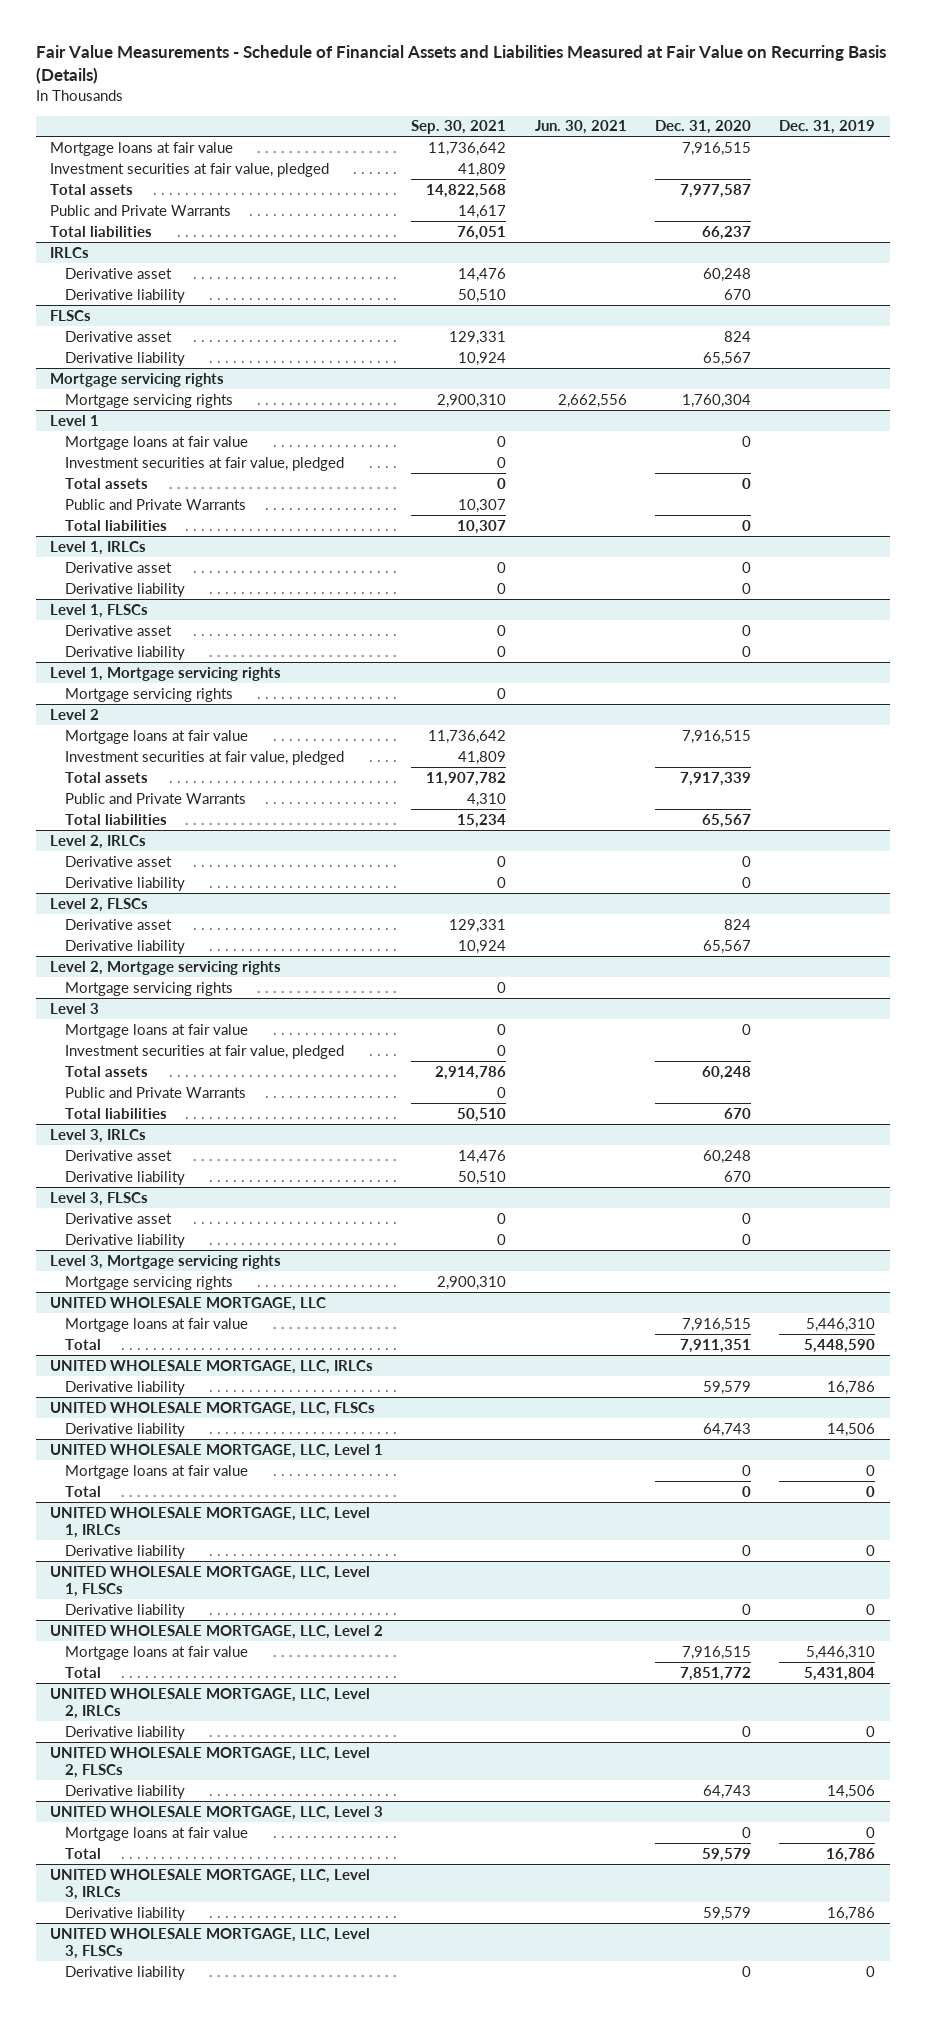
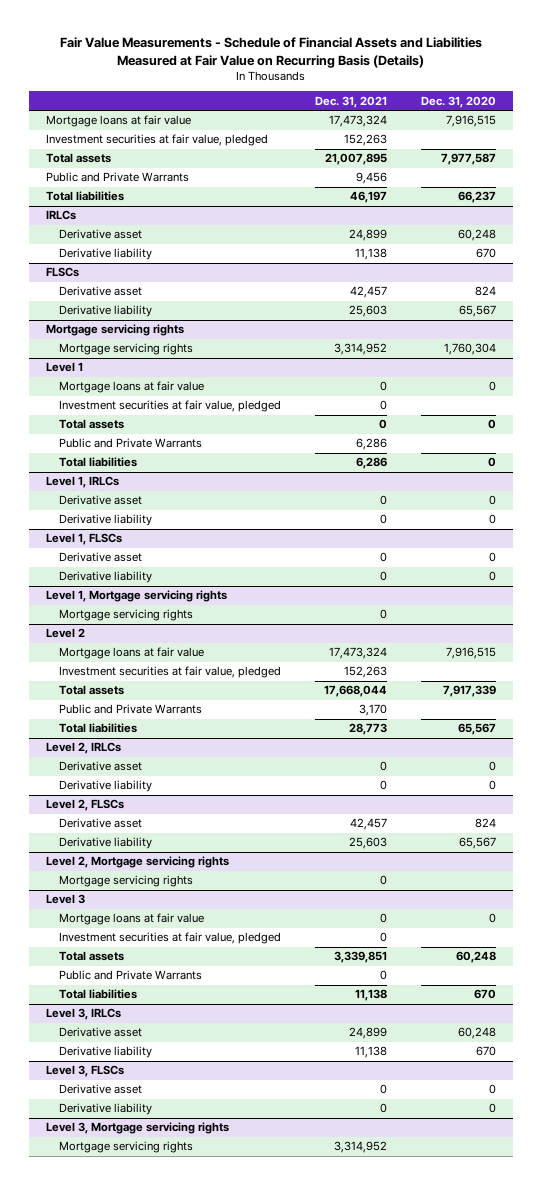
- | Sep. 30, 2021 | Jun. 30, 2021 | Dec. 31, 2020 | Dec. 31, 2019
+ | Dec. 31, 2021 | Dec. 31, 2020
- UNITED WHOLESALE MORTGAGE, LLC
- Mortgage loans at fair value | | | 7,916,515 | 5,446,310
- Total | | | 7,911,351 | 5,448,590
- UNITED WHOLESALE MORTGAGE, LLC, IRLCs
- Derivative liability | | | 59,579 | 16,786
- UNITED WHOLESALE MORTGAGE, LLC, FLSCs
- Derivative liability | | | 64,743 | 14,506
- UNITED WHOLESALE MORTGAGE, LLC, Level 1
- Mortgage loans at fair value | | | 0 | 0
- Total | | | 0 | 0
- UNITED WHOLESALE MORTGAGE, LLC, Level 1, IRLCs
- Derivative liability | | | 0 | 0
- UNITED WHOLESALE MORTGAGE, LLC, Level 1, FLSCs
- Derivative liability | | | 0 | 0
- UNITED WHOLESALE MORTGAGE, LLC, Level 2
- Mortgage loans at fair value | | | 7,916,515 | 5,446,310
- Total | | | 7,851,772 | 5,431,804
- UNITED WHOLESALE MORTGAGE, LLC, Level 2, IRLCs
- Derivative liability | | | 0 | 0
- UNITED WHOLESALE MORTGAGE, LLC, Level 2, FLSCs
- Derivative liability | | | 64,743 | 14,506
- UNITED WHOLESALE MORTGAGE, LLC, Level 3
- Mortgage loans at fair value | | | 0 | 0
- Total | | | 59,579 | 16,786
- UNITED WHOLESALE MORTGAGE, LLC, Level 3, IRLCs
- Derivative liability | | | 59,579 | 16,786
- UNITED WHOLESALE MORTGAGE, LLC, Level 3, FLSCs
- Derivative liability | | | 0 | 0

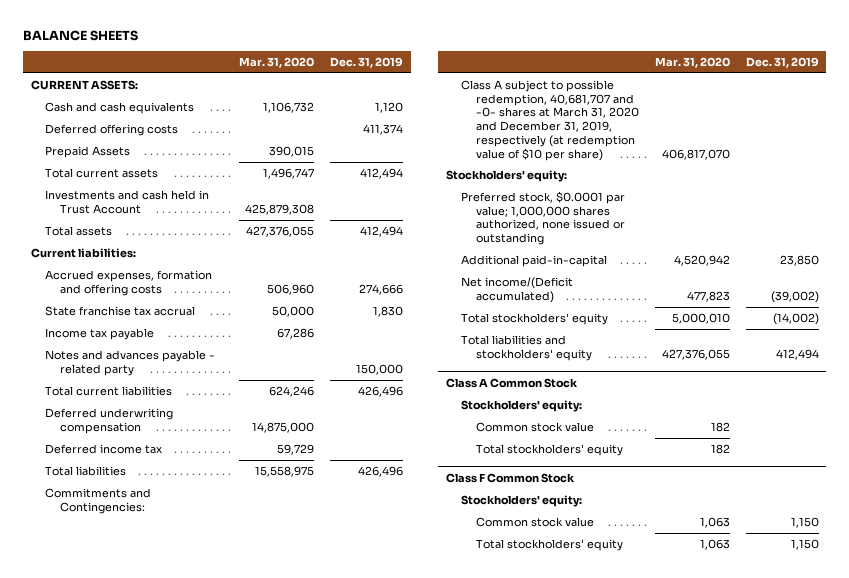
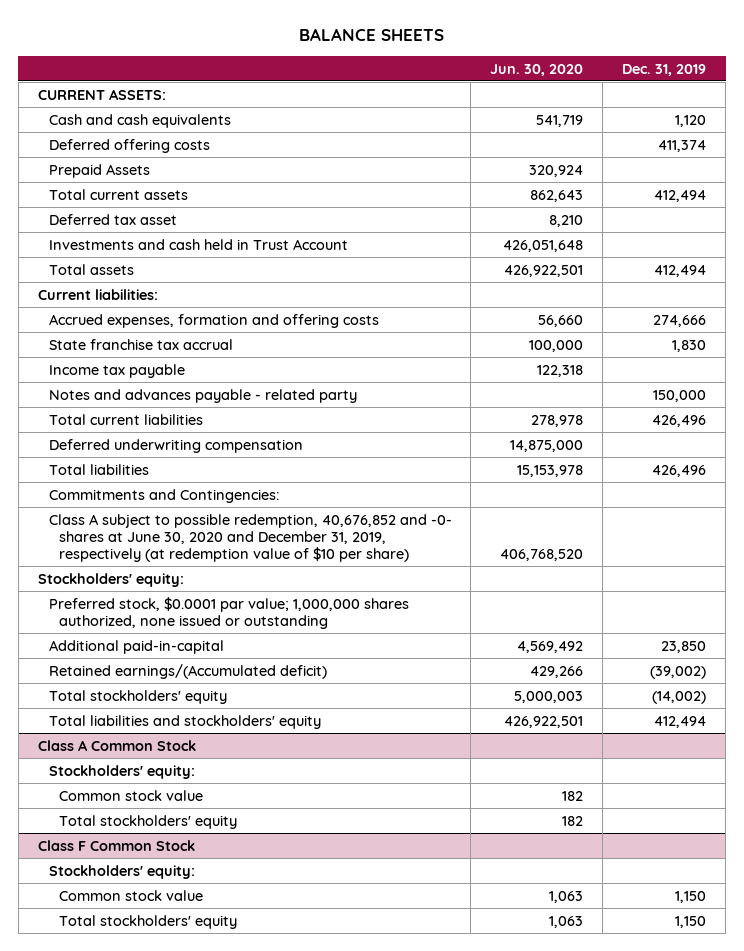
- | Mar. 31, 2020 | Dec. 31, 2019
+ | Jun. 30, 2020 | Dec. 31, 2019
+ Deferred tax asset | 8,210 |
- Deferred income tax | 59,729 |
- Class A subject to possible redemption, 40,681,707 and -0- shares at March 31, 2020 and December 31, 2019, respectively (at redemption value of $10 per share) | 406,817,070 |
+ Class A subject to possible redemption, 40,676,852 and -0- shares at June 30, 2020 and December 31, 2019, respectively (at redemption value of $10 per share) | 406,768,520 |
- Net income/(Deficit accumulated) | 477,823 | (39,002)
+ Retained earnings/(Accumulated deficit) | 429,266 | (39,002)

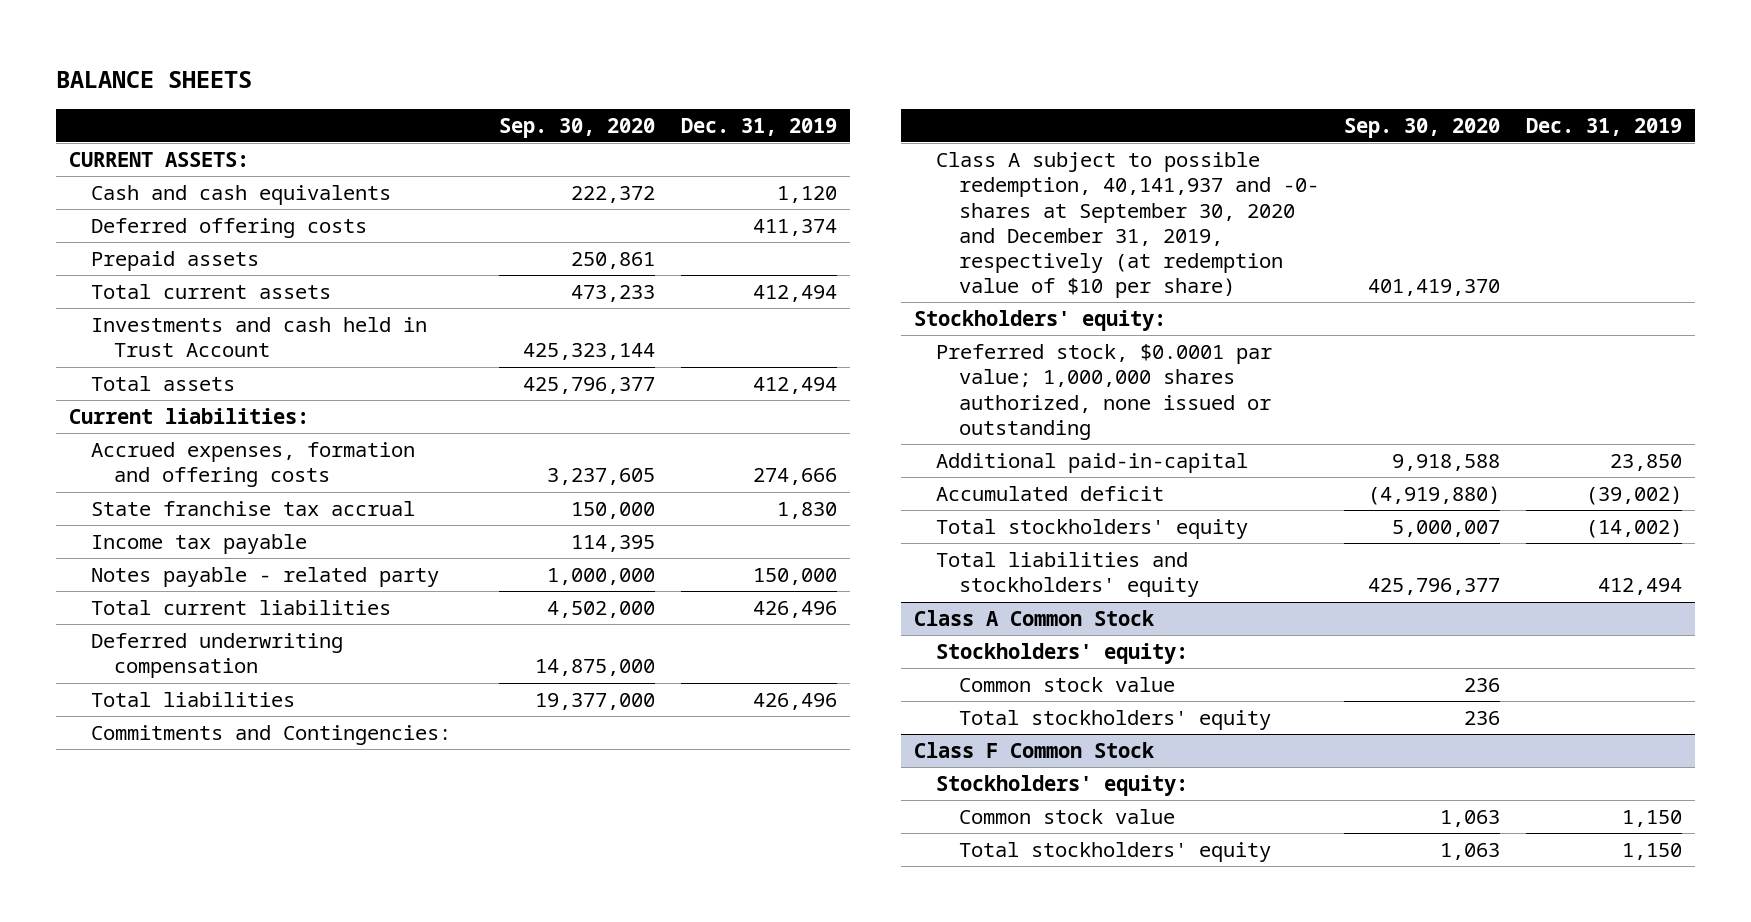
- | Jun. 30, 2020 | Dec. 31, 2019
+ | Sep. 30, 2020 | Dec. 31, 2019
- Prepaid Assets | 320,924 |
+ Prepaid assets | 250,861 |
- Deferred tax asset | 8,210 |
- Notes and advances payable - related party | | 150,000
+ Notes payable - related party | 1,000,000 | 150,000
- Class A subject to possible redemption, 40,676,852 and -0- shares at June 30, 2020 and December 31, 2019, respectively (at redemption value of $10 per share) | 406,768,520 |
+ Class A subject to possible redemption, 40,141,937 and -0- shares at September 30, 2020 and December 31, 2019, respectively (at redemption value of $10 per share) | 401,419,370 |
- Retained earnings/(Accumulated deficit) | 429,266 | (39,002)
+ Accumulated deficit | (4,919,880) | (39,002)

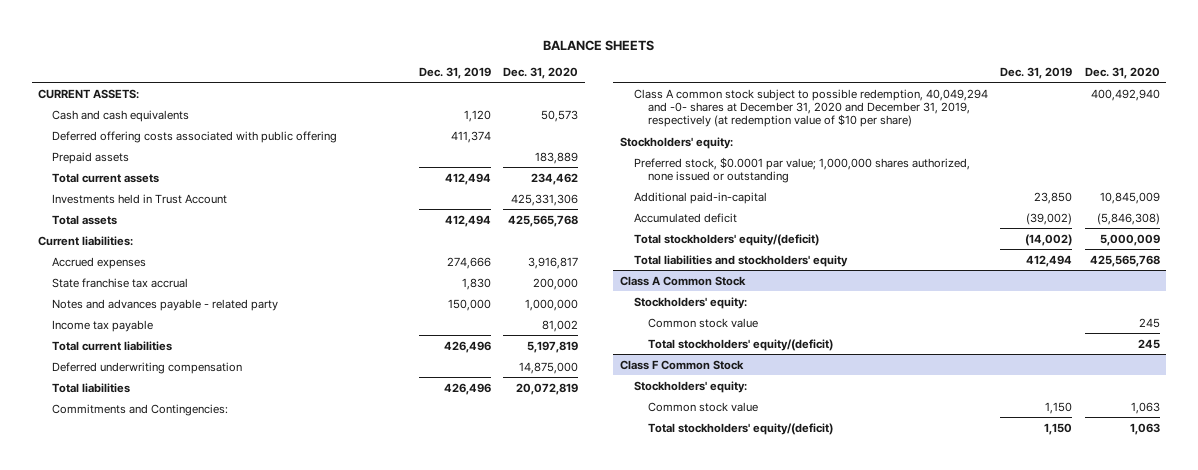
- | Sep. 30, 2020 | Dec. 31, 2019
+ | Dec. 31, 2019 | Dec. 31, 2020
- Deferred offering costs | | 411,374
+ Deferred offering costs associated with public offering | 411,374 |
- Investments and cash held in Trust Account | 425,323,144 |
+ Investments held in Trust Account | | 425,331,306
- Accrued expenses, formation and offering costs | 3,237,605 | 274,666
+ Accrued expenses | 274,666 | 3,916,817
+ Notes and advances payable - related party | 150,000 | 1,000,000
- Notes payable - related party | 1,000,000 | 150,000
- Class A subject to possible redemption, 40,141,937 and -0- shares at September 30, 2020 and December 31, 2019, respectively (at redemption value of $10 per share) | 401,419,370 |
+ Class A common stock subject to possible redemption, 40,049,294 and -0- shares at December 31, 2020 and December 31, 2019, respectively (at redemption value of $10 per share) | | 400,492,940
- Total stockholders' equity | 5,000,007 | (14,002)
+ Total stockholders' equity/(deficit) | (14,002) | 5,000,009
@ Class A Common Stock
- Total stockholders' equity | 236 |
+ Total stockholders' equity/(deficit) | | 245
@ Class F Common Stock
- Total stockholders' equity | 1,063 | 1,150
+ Total stockholders' equity/(deficit) | 1,150 | 1,063

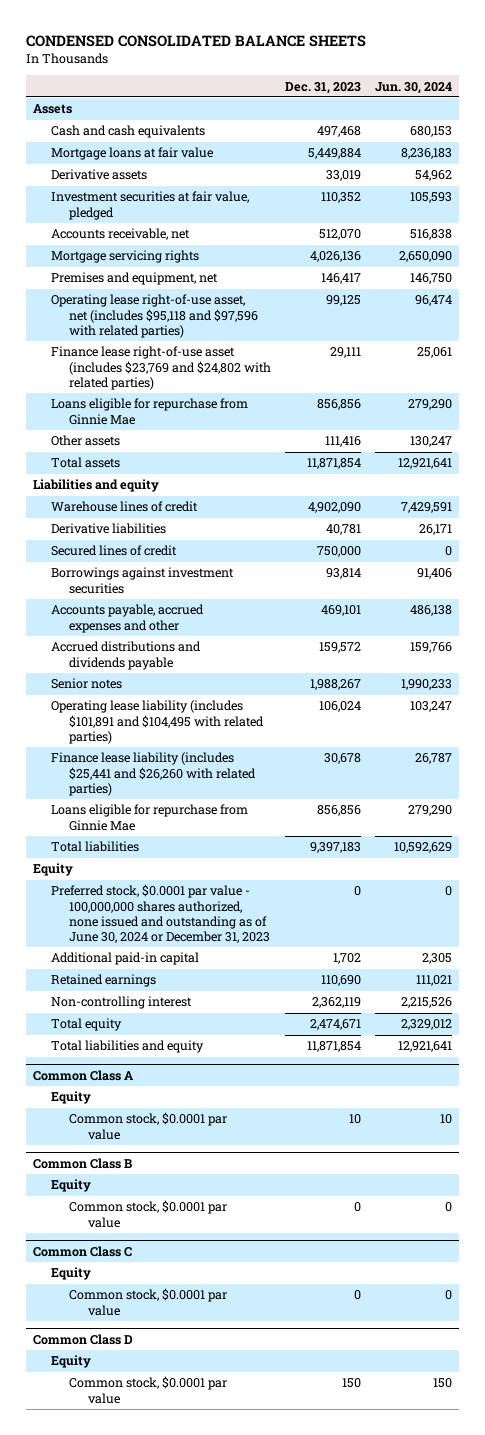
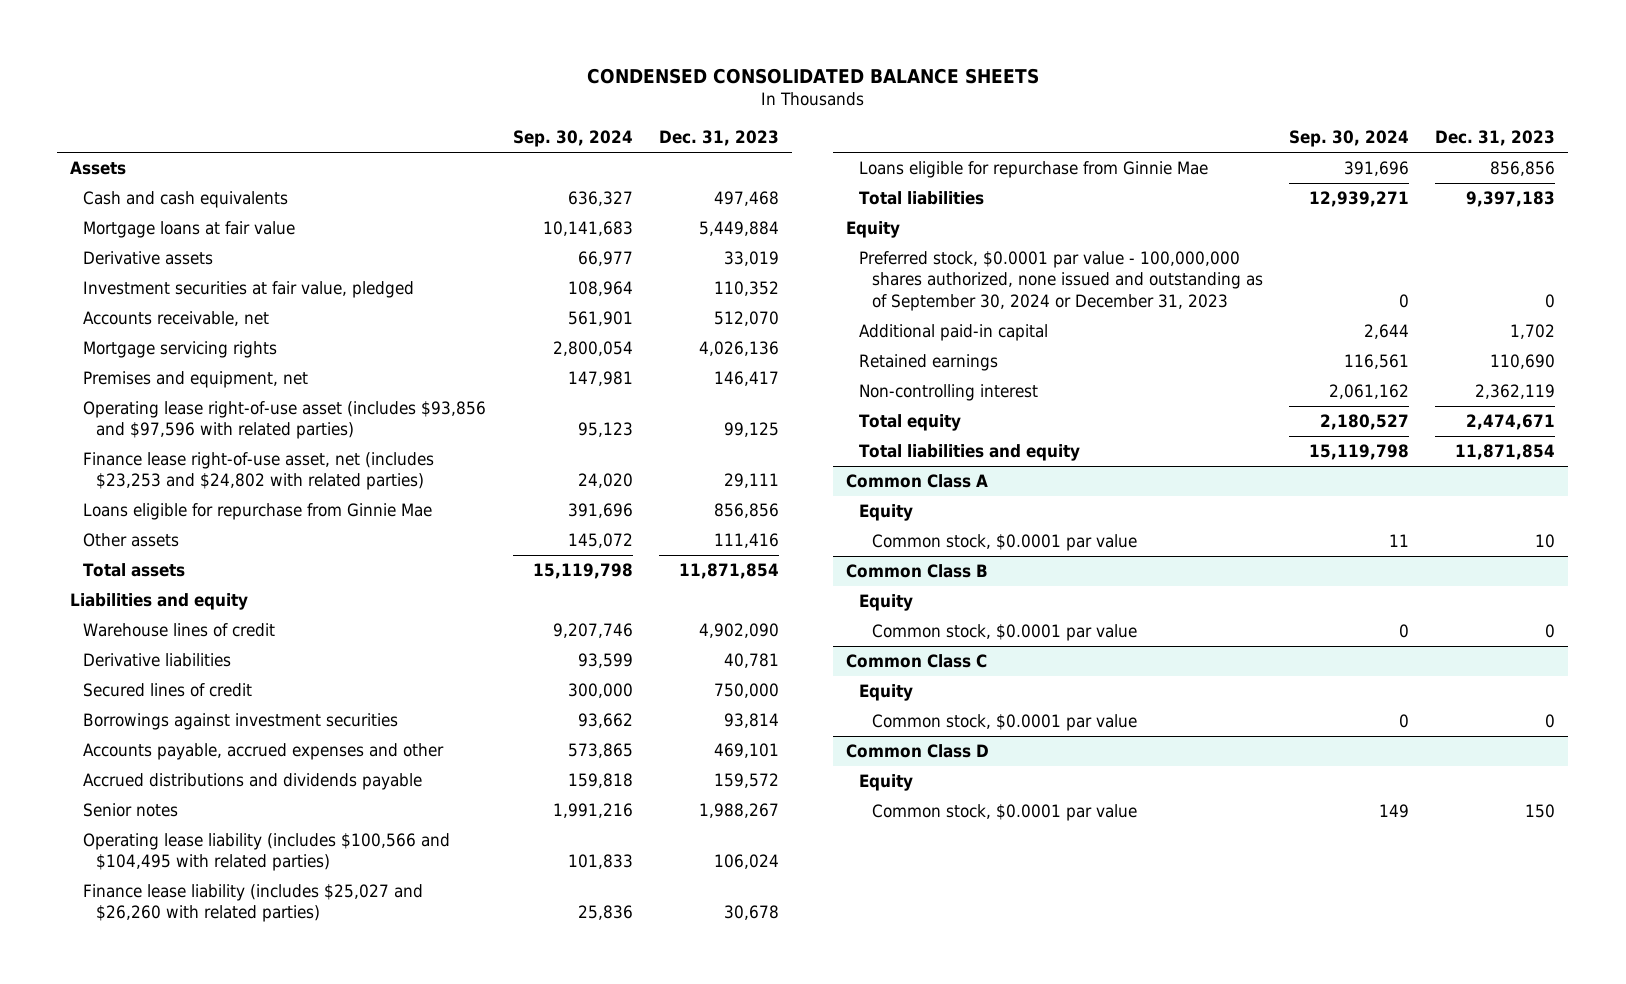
- | Dec. 31, 2023 | Jun. 30, 2024
+ | Sep. 30, 2024 | Dec. 31, 2023
- Operating lease right-of-use asset, net (includes $95,118 and $97,596 with related parties) | 99,125 | 96,474
- Finance lease right-of-use asset (includes $23,769 and $24,802 with related parties) | 29,111 | 25,061
+ Operating lease right-of-use asset (includes $93,856 and $97,596 with related parties) | 95,123 | 99,125
+ Finance lease right-of-use asset, net (includes $23,253 and $24,802 with related parties) | 24,020 | 29,111
- Operating lease liability (includes $101,891 and $104,495 with related parties) | 106,024 | 103,247
- Finance lease liability (includes $25,441 and $26,260 with related parties) | 30,678 | 26,787
+ Operating lease liability (includes $100,566 and $104,495 with related parties) | 101,833 | 106,024
+ Finance lease liability (includes $25,027 and $26,260 with related parties) | 25,836 | 30,678
- Preferred stock, $0.0001 par value - 100,000,000 shares authorized, none issued and outstanding as of June 30, 2024 or December 31, 2023 | 0 | 0
+ Preferred stock, $0.0001 par value - 100,000,000 shares authorized, none issued and outstanding as of September 30, 2024 or December 31, 2023 | 0 | 0

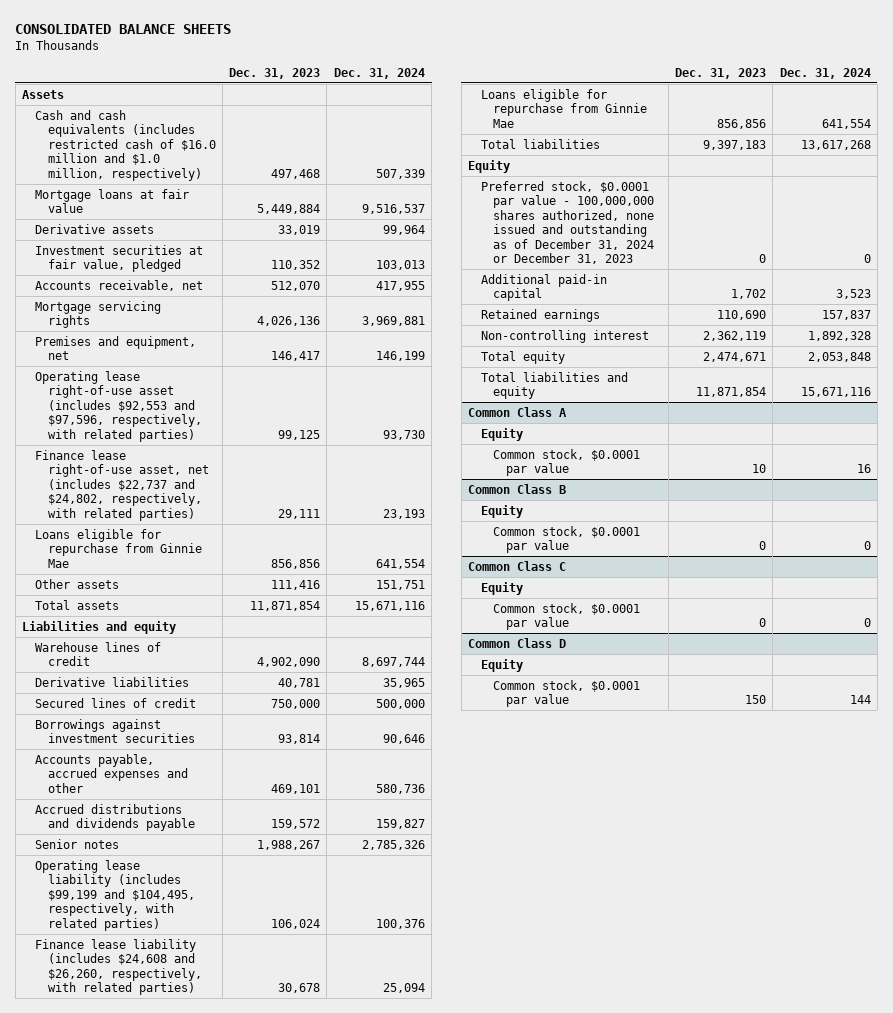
- CONDENSED CONSOLIDATED BALANCE SHEETS
+ CONSOLIDATED BALANCE SHEETS
- | Sep. 30, 2024 | Dec. 31, 2023
+ | Dec. 31, 2023 | Dec. 31, 2024
- Cash and cash equivalents | 636,327 | 497,468
+ Cash and cash equivalents (includes restricted cash of $16.0 million and $1.0 million, respectively) | 497,468 | 507,339
- Operating lease right-of-use asset (includes $93,856 and $97,596 with related parties) | 95,123 | 99,125
- Finance lease right-of-use asset, net (includes $23,253 and $24,802 with related parties) | 24,020 | 29,111
+ Operating lease right-of-use asset (includes $92,553 and $97,596, respectively, with related parties) | 99,125 | 93,730
+ Finance lease right-of-use asset, net (includes $22,737 and $24,802, respectively, with related parties) | 29,111 | 23,193
- Operating lease liability (includes $100,566 and $104,495 with related parties) | 101,833 | 106,024
- Finance lease liability (includes $25,027 and $26,260 with related parties) | 25,836 | 30,678
+ Operating lease liability (includes $99,199 and $104,495, respectively, with related parties) | 106,024 | 100,376
+ Finance lease liability (includes $24,608 and $26,260, respectively, with related parties) | 30,678 | 25,094
- Preferred stock, $0.0001 par value - 100,000,000 shares authorized, none issued and outstanding as of September 30, 2024 or December 31, 2023 | 0 | 0
+ Preferred stock, $0.0001 par value - 100,000,000 shares authorized, none issued and outstanding as of December 31, 2024 or December 31, 2023 | 0 | 0

